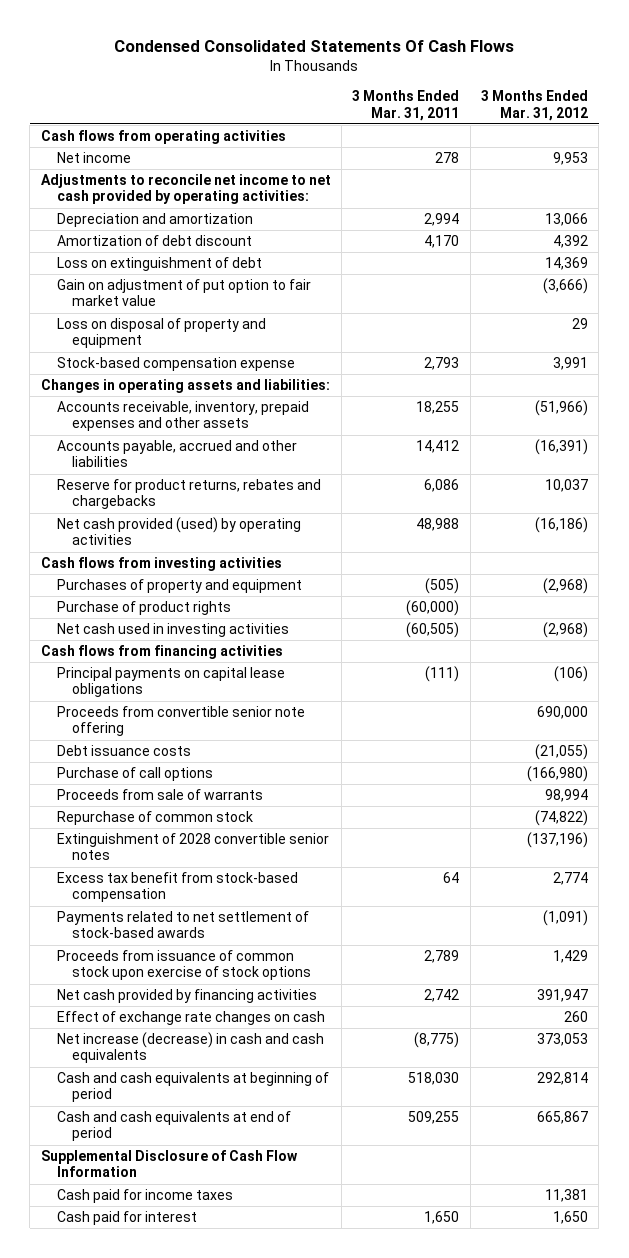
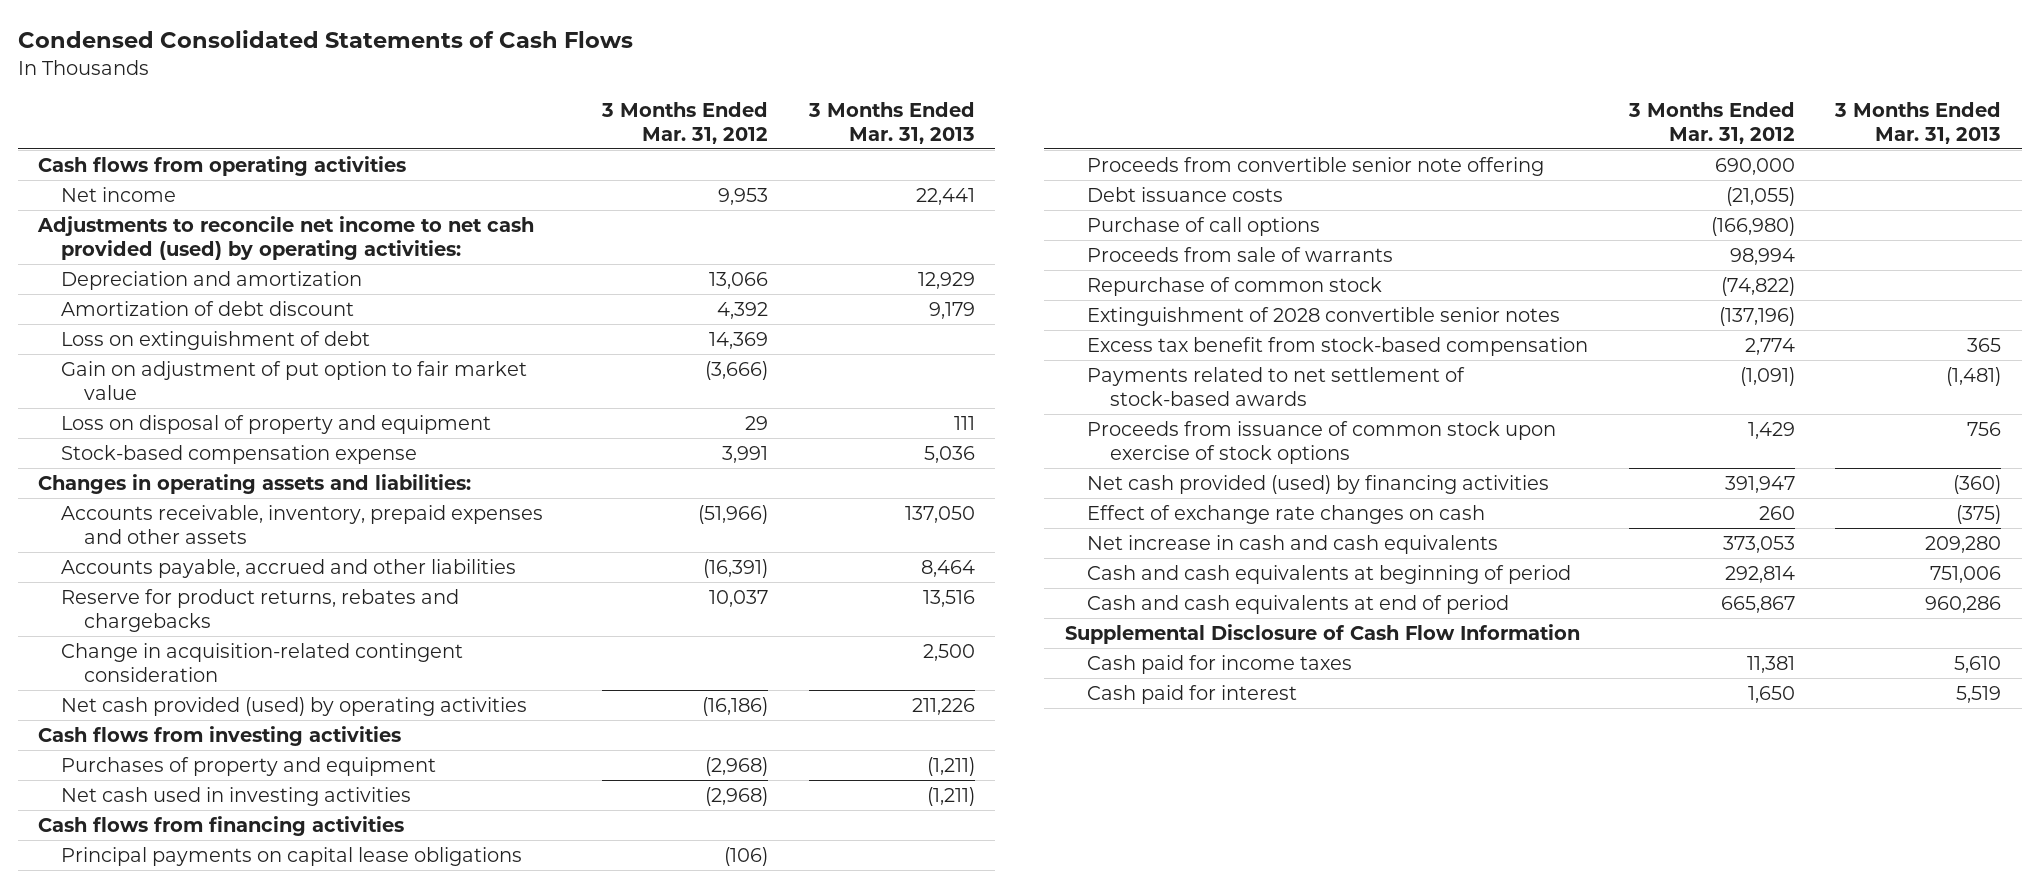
- Condensed Consolidated Statements Of Cash Flows
+ Condensed Consolidated Statements of Cash Flows
- | 3 Months Ended Mar. 31, 2011 | 3 Months Ended Mar. 31, 2012
+ | 3 Months Ended Mar. 31, 2012 | 3 Months Ended Mar. 31, 2013
- Adjustments to reconcile net income to net cash provided by operating activities:
+ Adjustments to reconcile net income to net cash provided (used) by operating activities:
+ Change in acquisition-related contingent consideration | | 2,500
- Purchase of product rights | (60,000) |
- Net cash provided by financing activities | 2,742 | 391,947
+ Net cash provided (used) by financing activities | 391,947 | (360)
- Net increase (decrease) in cash and cash equivalents | (8,775) | 373,053
+ Net increase in cash and cash equivalents | 373,053 | 209,280

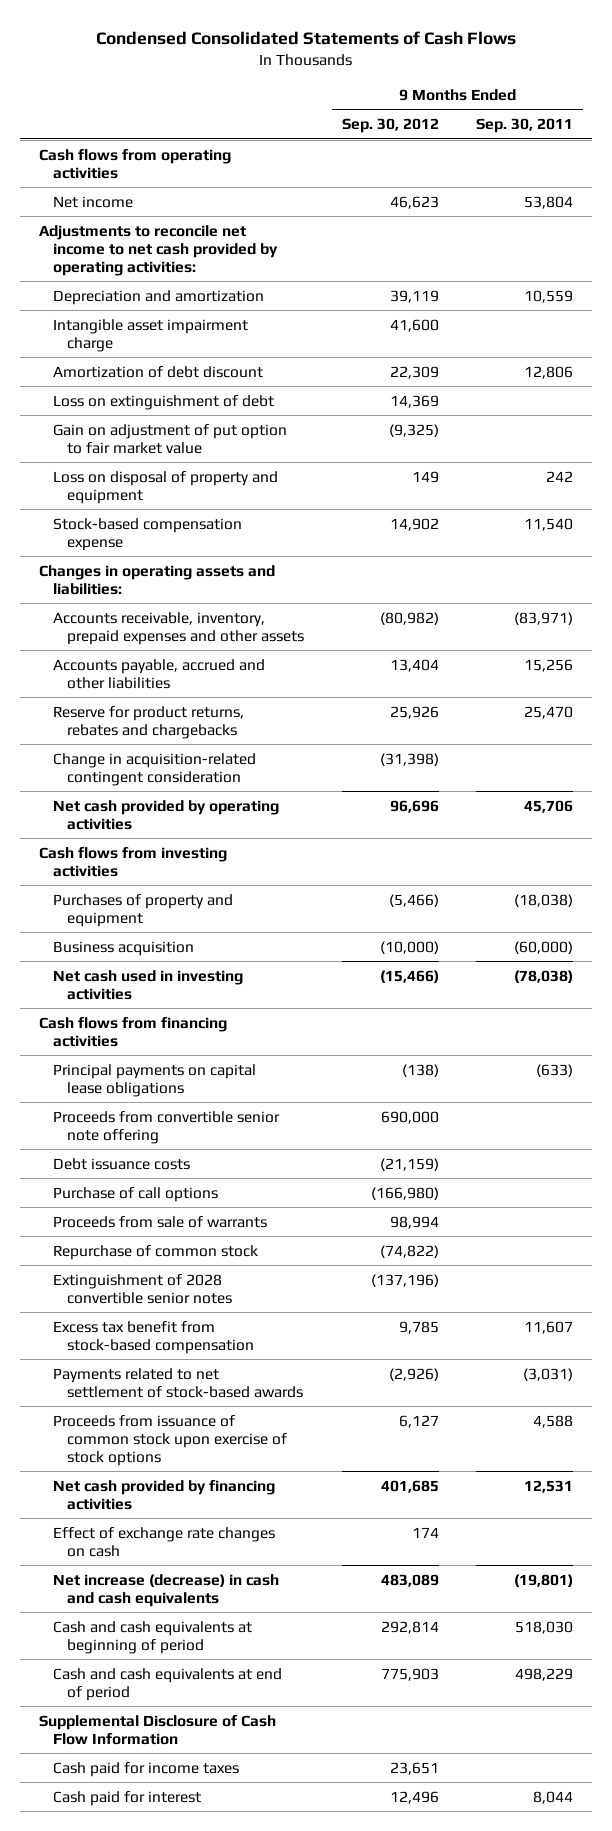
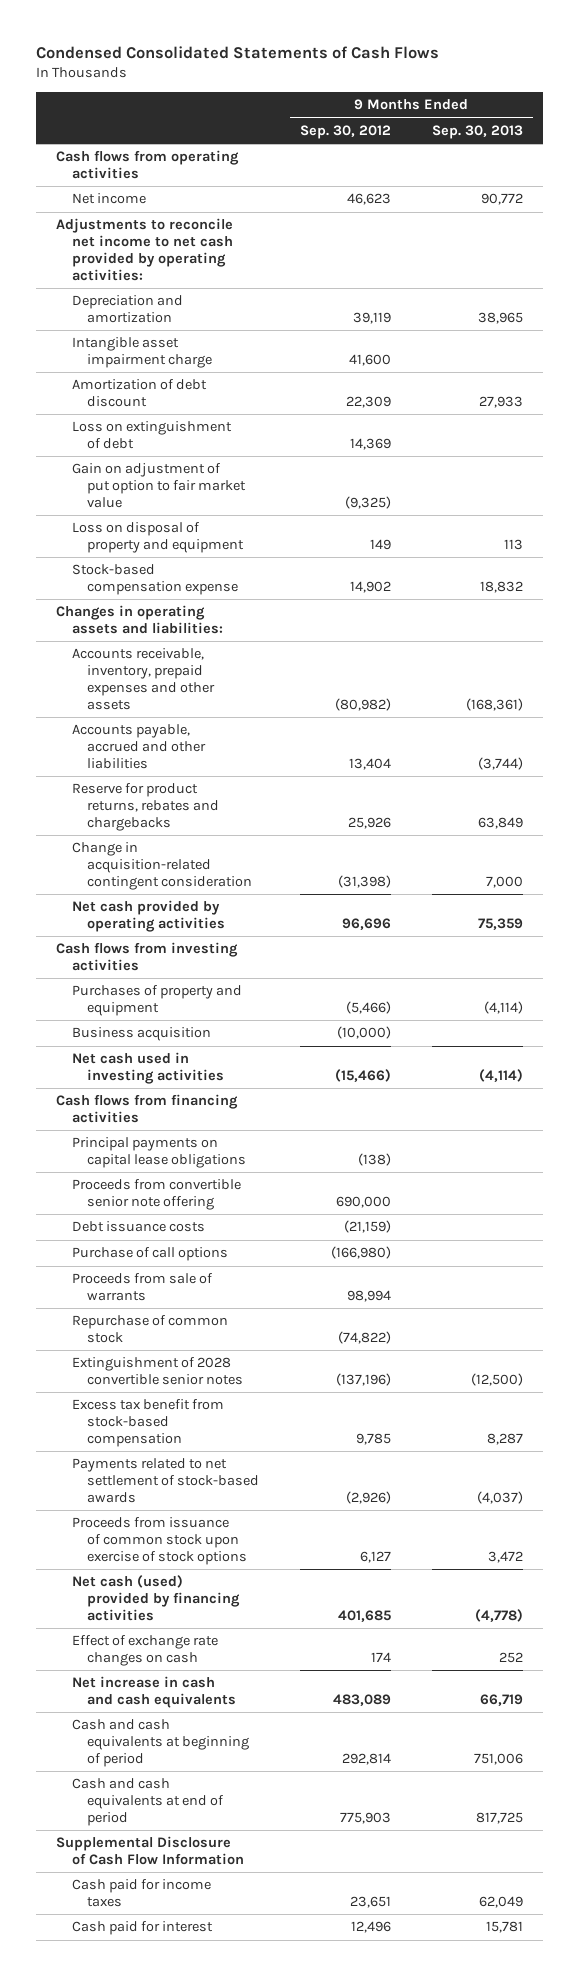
- | 9 Months Ended Sep. 30, 2012 | 9 Months Ended Sep. 30, 2011
+ | 9 Months Ended Sep. 30, 2012 | 9 Months Ended Sep. 30, 2013
- Net cash provided by financing activities | 401,685 | 12,531
+ Net cash (used) provided by financing activities | 401,685 | (4,778)
- Net increase (decrease) in cash and cash equivalents | 483,089 | (19,801)
+ Net increase in cash and cash equivalents | 483,089 | 66,719

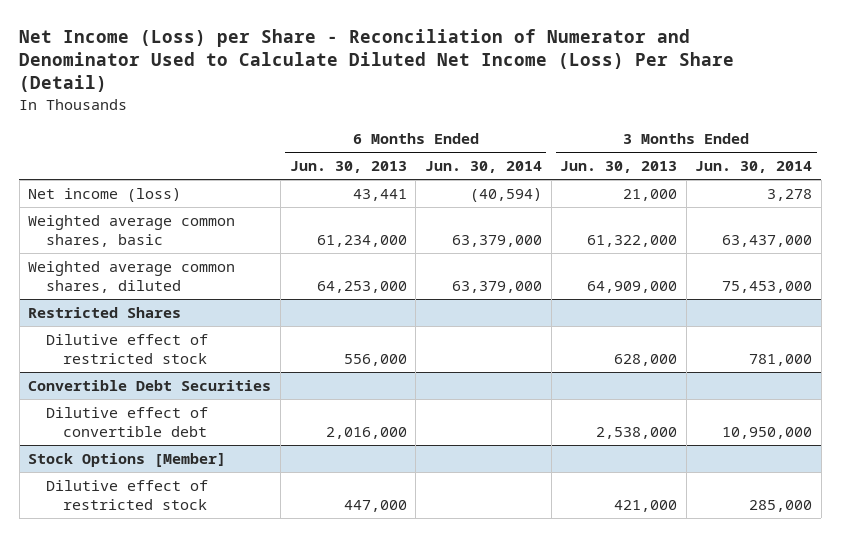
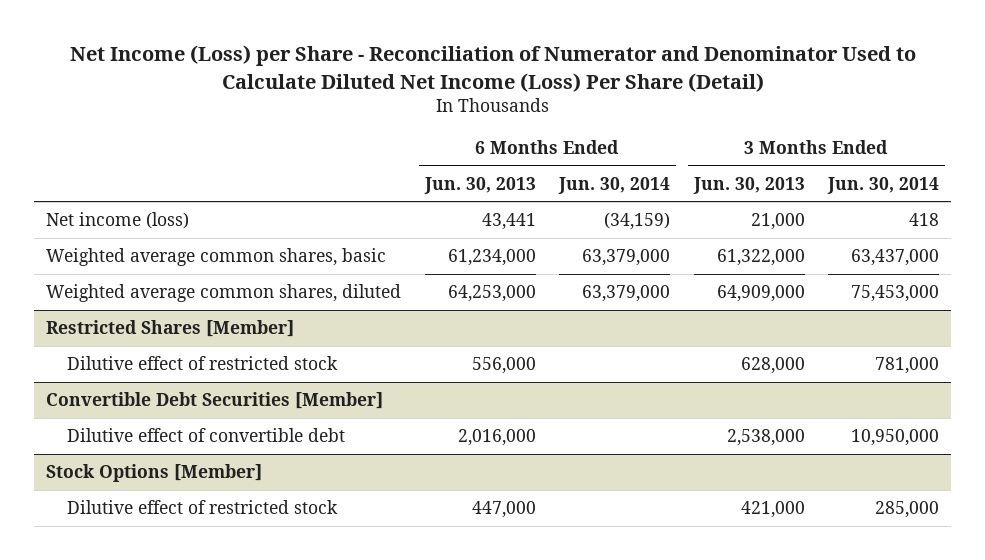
- Net income (loss) | 43,441 | (40,594) | 21,000 | 3,278
+ Net income (loss) | 43,441 | (34,159) | 21,000 | 418
- Restricted Shares
+ Restricted Shares [Member]
- Convertible Debt Securities
+ Convertible Debt Securities [Member]

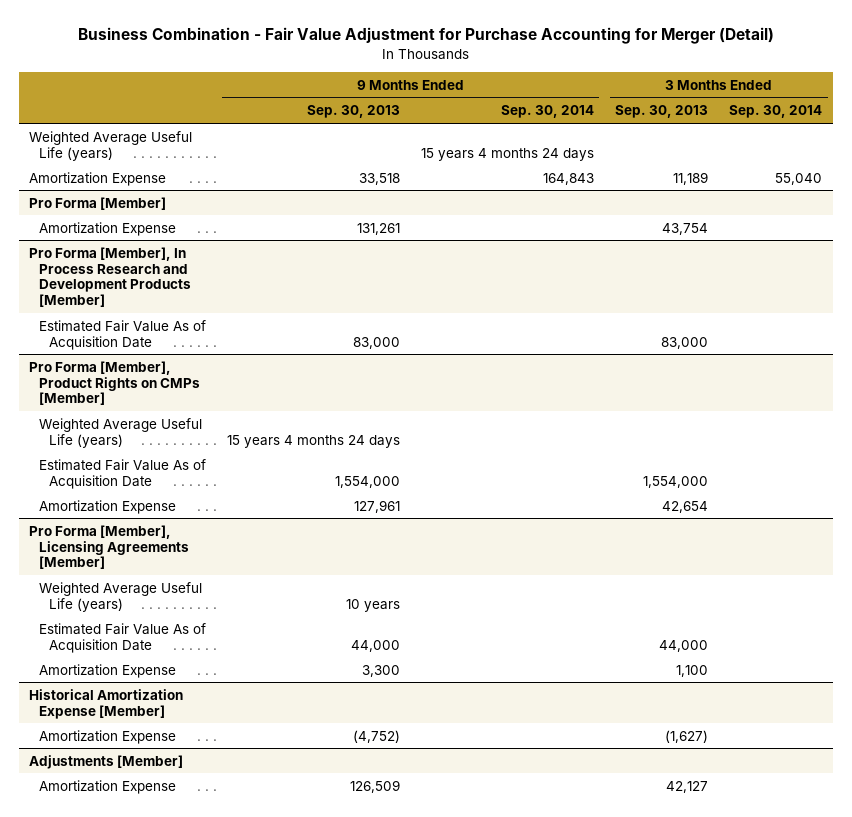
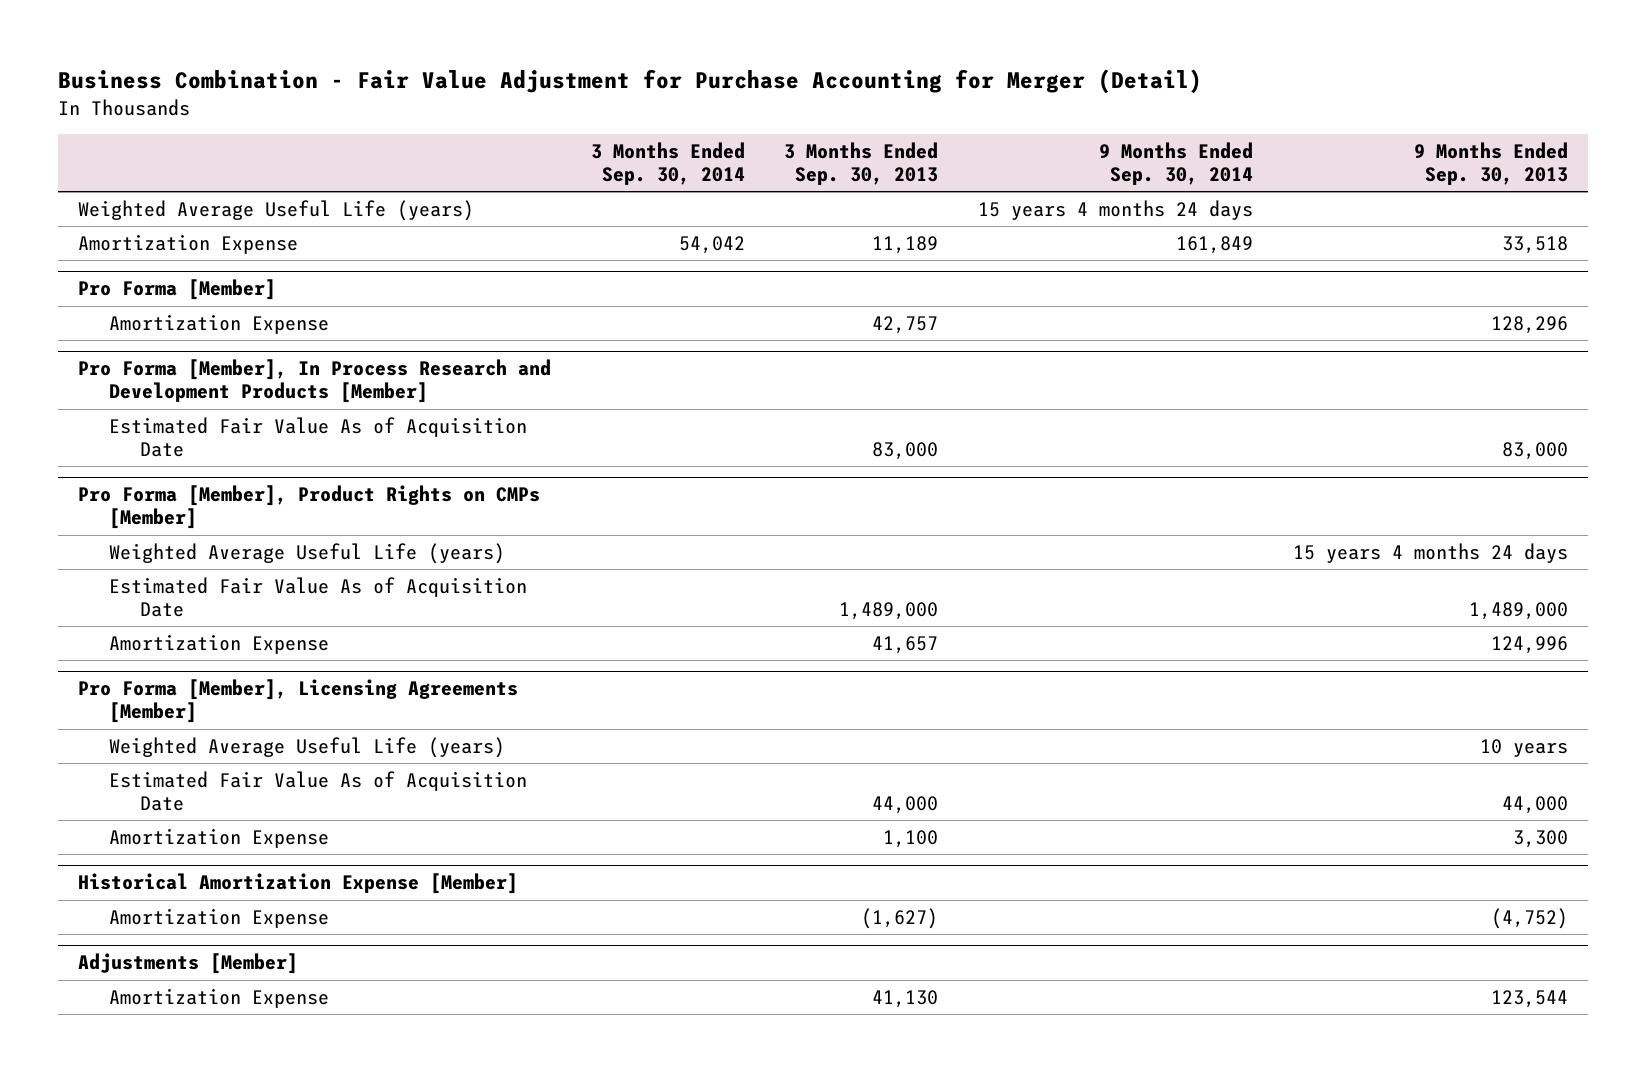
- | 9 Months Ended Sep. 30, 2013 | 9 Months Ended Sep. 30, 2014 | 3 Months Ended Sep. 30, 2013 | 3 Months Ended Sep. 30, 2014
+ | 3 Months Ended Sep. 30, 2014 | 3 Months Ended Sep. 30, 2013 | 9 Months Ended Sep. 30, 2014 | 9 Months Ended Sep. 30, 2013
- Amortization Expense | 33,518 | 164,843 | 11,189 | 55,040
+ Amortization Expense | 54,042 | 11,189 | 161,849 | 33,518
@ Pro Forma [Member]
- Amortization Expense | 131,261 | | 43,754 |
+ Amortization Expense | | 42,757 | | 128,296
@ Pro Forma [Member], Product Rights on CMPs [Member]
- Estimated Fair Value As of Acquisition Date | 1,554,000 | | 1,554,000 |
- Amortization Expense | 127,961 | | 42,654 |
+ Estimated Fair Value As of Acquisition Date | | 1,489,000 | | 1,489,000
+ Amortization Expense | | 41,657 | | 124,996
@ Adjustments [Member]
- Amortization Expense | 126,509 | | 42,127 |
+ Amortization Expense | | 41,130 | | 123,544

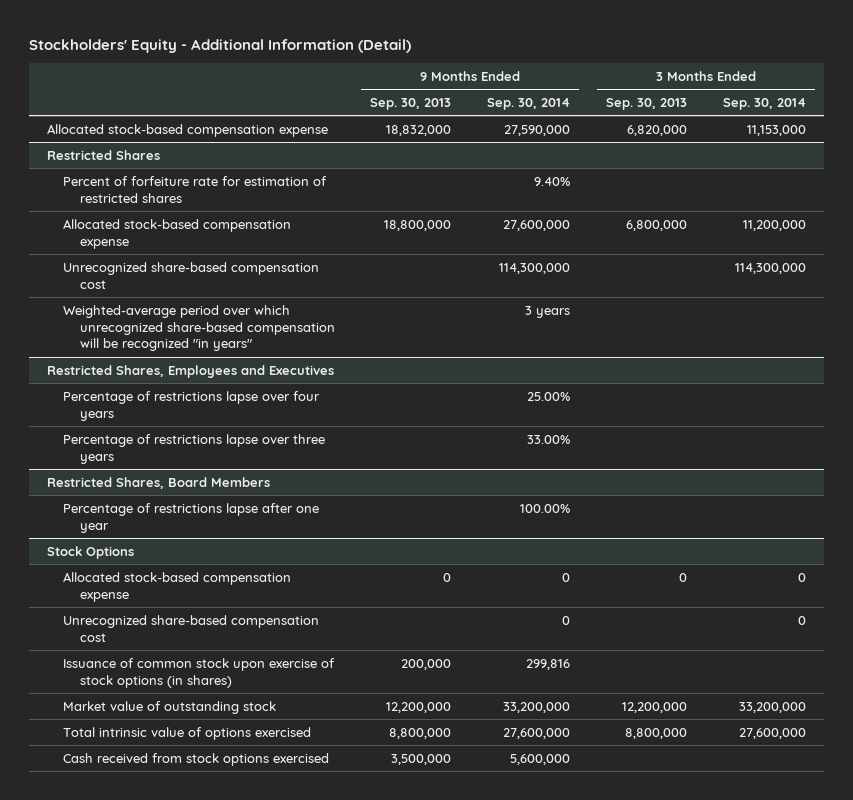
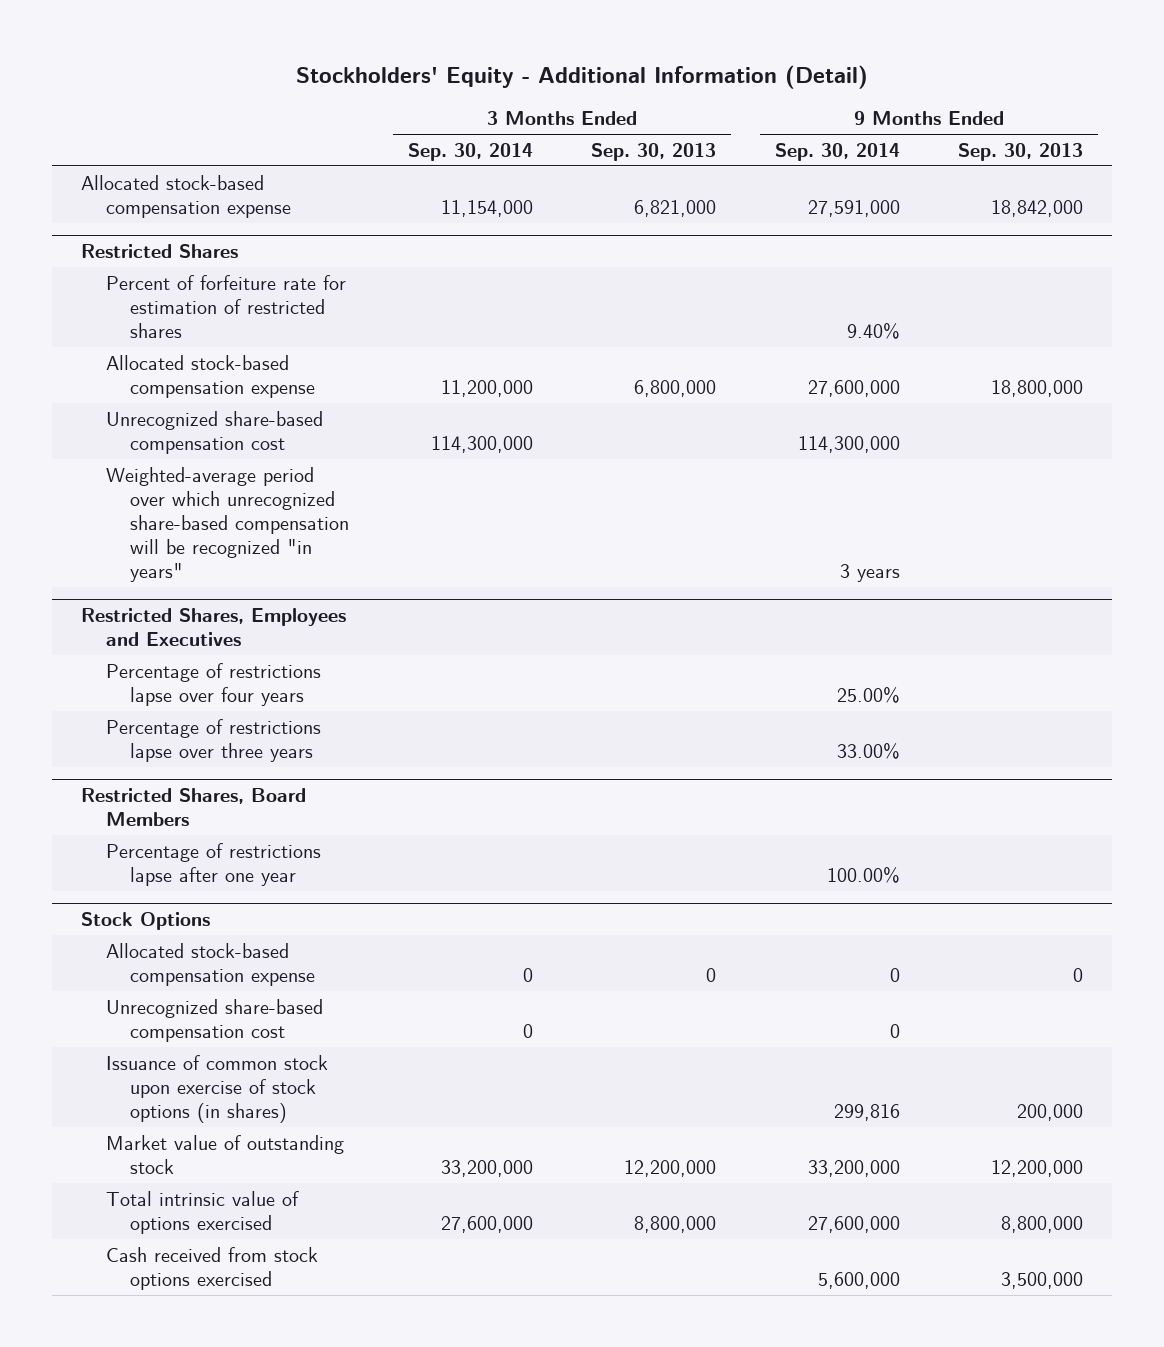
- | 9 Months Ended Sep. 30, 2013 | 9 Months Ended Sep. 30, 2014 | 3 Months Ended Sep. 30, 2013 | 3 Months Ended Sep. 30, 2014
+ | 3 Months Ended Sep. 30, 2014 | 3 Months Ended Sep. 30, 2013 | 9 Months Ended Sep. 30, 2014 | 9 Months Ended Sep. 30, 2013
- Allocated stock-based compensation expense | 18,832,000 | 27,590,000 | 6,820,000 | 11,153,000
+ Allocated stock-based compensation expense | 11,154,000 | 6,821,000 | 27,591,000 | 18,842,000

